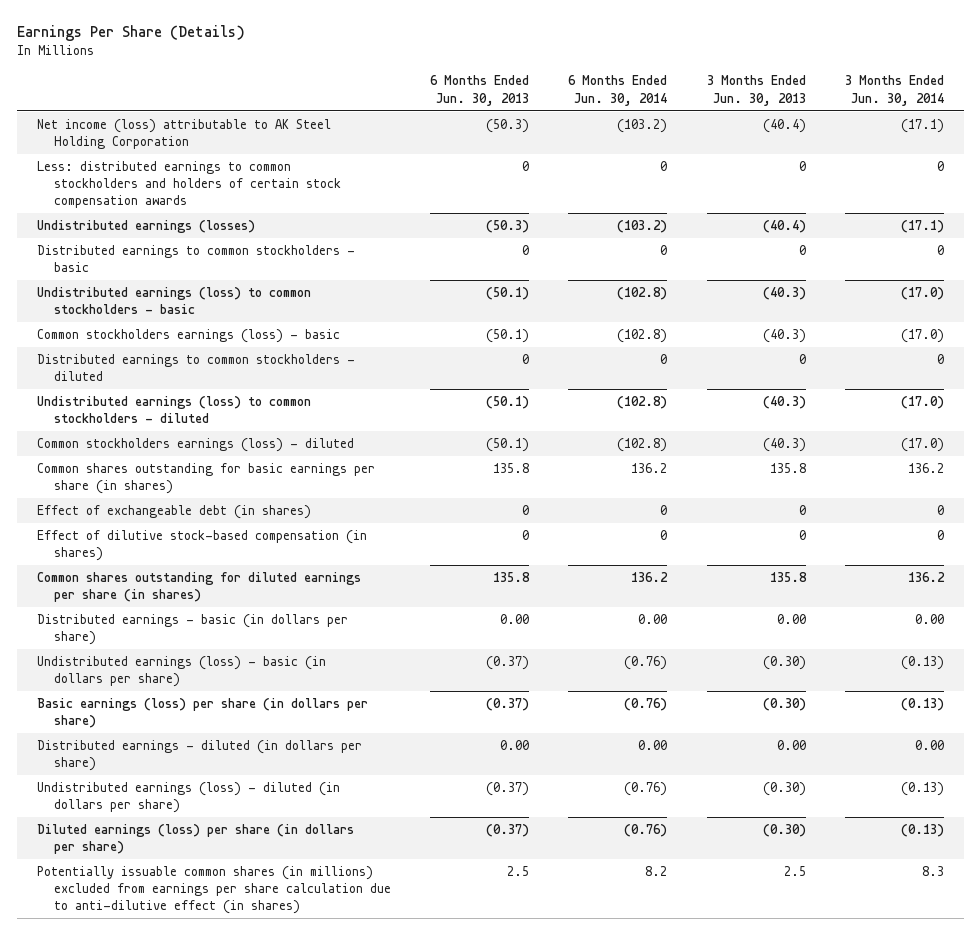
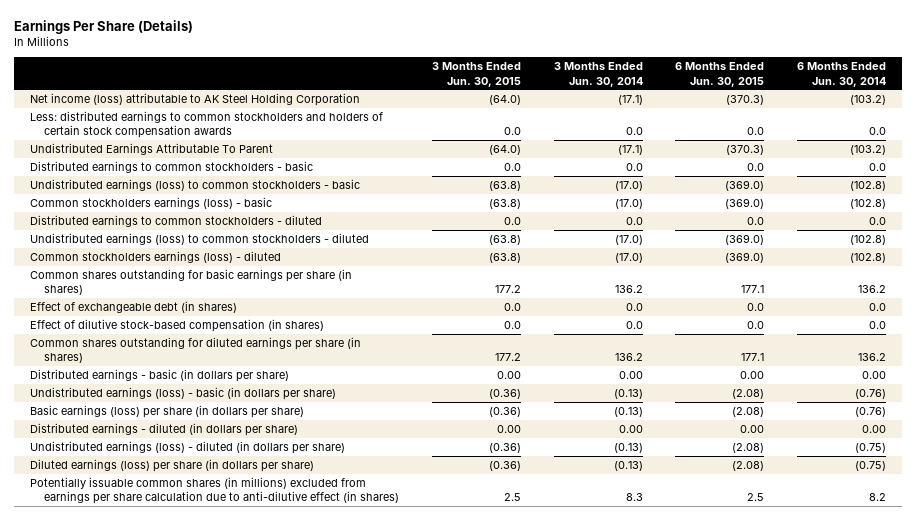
- | 6 Months Ended Jun. 30, 2013 | 6 Months Ended Jun. 30, 2014 | 3 Months Ended Jun. 30, 2013 | 3 Months Ended Jun. 30, 2014
+ | 3 Months Ended Jun. 30, 2015 | 3 Months Ended Jun. 30, 2014 | 6 Months Ended Jun. 30, 2015 | 6 Months Ended Jun. 30, 2014
- Less: distributed earnings to common stockholders and holders of certain stock compensation awards | 0 | 0 | 0 | 0
- Undistributed earnings (losses) | (50.3) | (103.2) | (40.4) | (17.1)
- Distributed earnings to common stockholders - basic | 0 | 0 | 0 | 0
+ Less: distributed earnings to common stockholders and holders of certain stock compensation awards | 0.0 | 0.0 | 0.0 | 0.0
+ Undistributed Earnings Attributable To Parent | (64.0) | (17.1) | (370.3) | (103.2)
+ Distributed earnings to common stockholders - basic | 0.0 | 0.0 | 0.0 | 0.0
- Distributed earnings to common stockholders - diluted | 0 | 0 | 0 | 0
+ Distributed earnings to common stockholders - diluted | 0.0 | 0.0 | 0.0 | 0.0
- Effect of exchangeable debt (in shares) | 0 | 0 | 0 | 0
- Effect of dilutive stock-based compensation (in shares) | 0 | 0 | 0 | 0
+ Effect of exchangeable debt (in shares) | 0.0 | 0.0 | 0.0 | 0.0
+ Effect of dilutive stock-based compensation (in shares) | 0.0 | 0.0 | 0.0 | 0.0
- Undistributed earnings (loss) - diluted (in dollars per share) | (0.37) | (0.76) | (0.30) | (0.13)
- Diluted earnings (loss) per share (in dollars per share) | (0.37) | (0.76) | (0.30) | (0.13)
+ Undistributed earnings (loss) - diluted (in dollars per share) | (0.36) | (0.13) | (2.08) | (0.75)
+ Diluted earnings (loss) per share (in dollars per share) | (0.36) | (0.13) | (2.08) | (0.75)

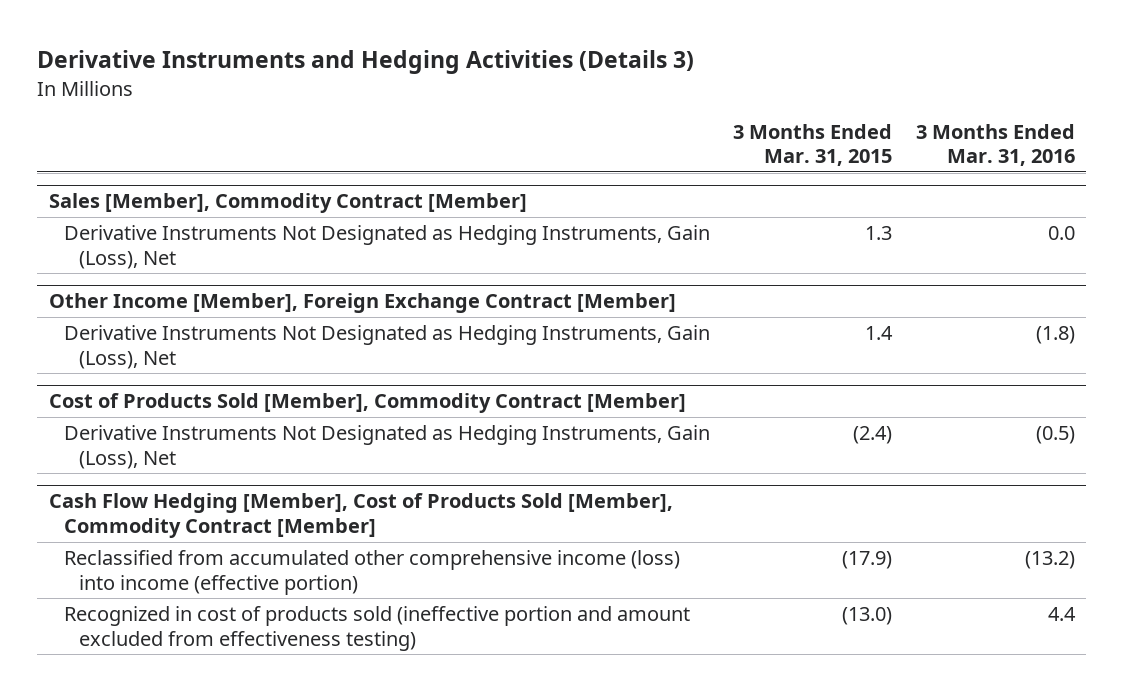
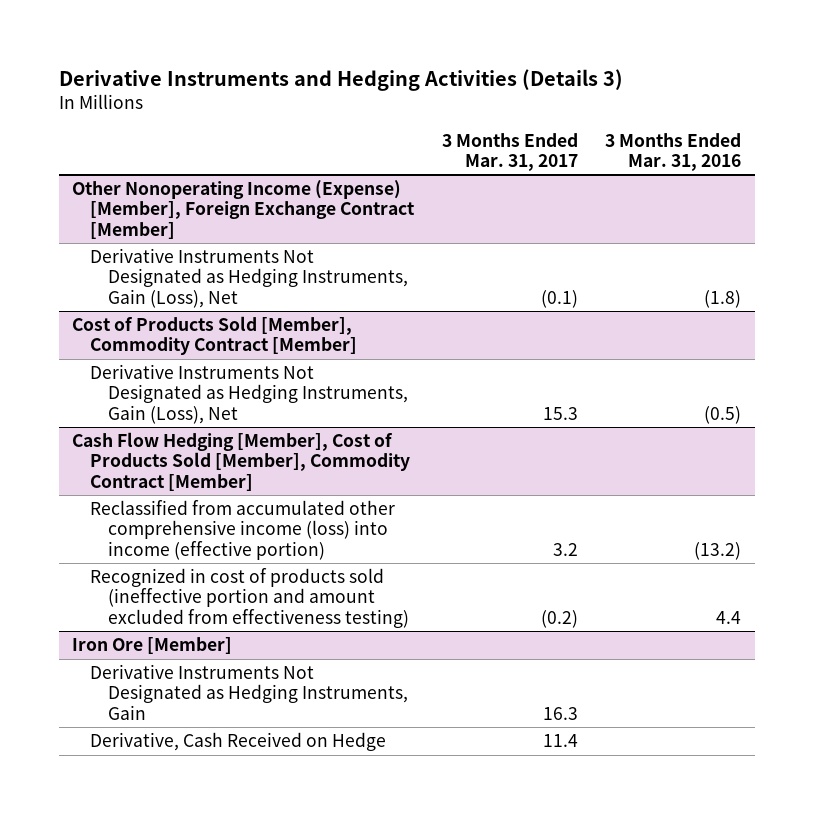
- | 3 Months Ended Mar. 31, 2015 | 3 Months Ended Mar. 31, 2016
+ | 3 Months Ended Mar. 31, 2017 | 3 Months Ended Mar. 31, 2016
- Sales [Member], Commodity Contract [Member]
- Derivative Instruments Not Designated as Hedging Instruments, Gain (Loss), Net | 1.3 | 0.0
- Other Income [Member], Foreign Exchange Contract [Member]
+ Other Nonoperating Income (Expense) [Member], Foreign Exchange Contract [Member]
+ Iron Ore [Member]
+ Derivative Instruments Not Designated as Hedging Instruments, Gain | 16.3 |
+ Derivative, Cash Received on Hedge | 11.4 |

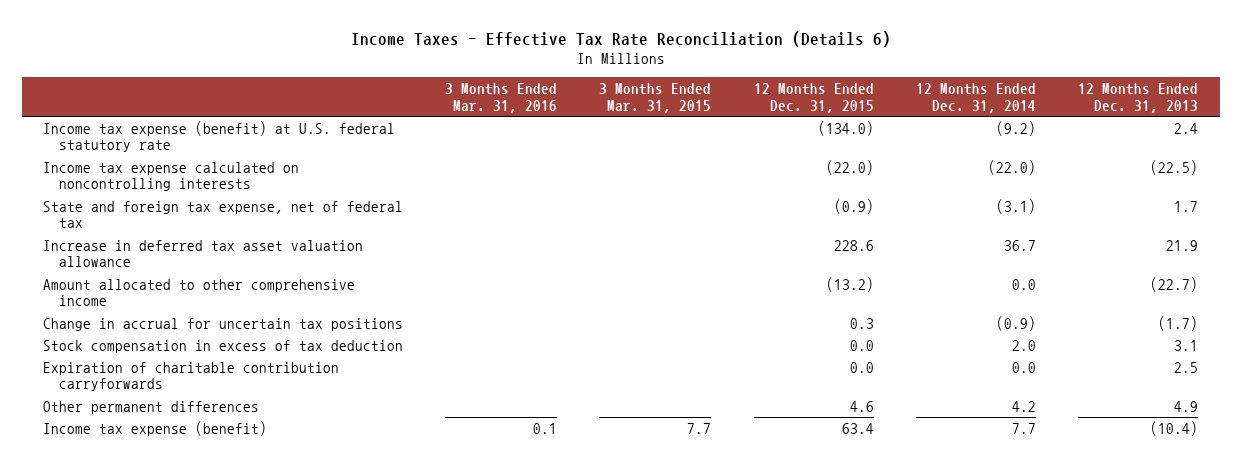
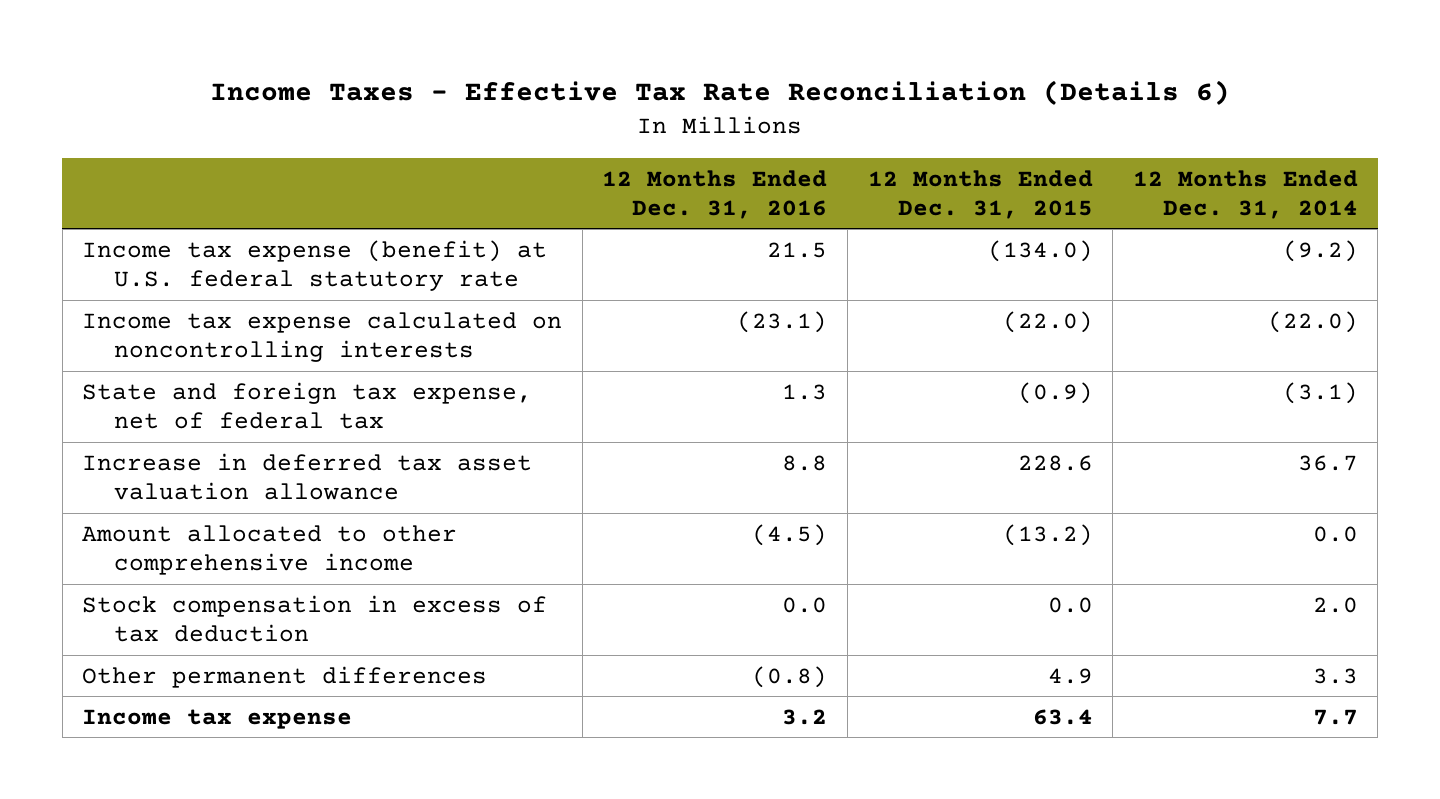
- | 3 Months Ended Mar. 31, 2016 | 3 Months Ended Mar. 31, 2015 | 12 Months Ended Dec. 31, 2015 | 12 Months Ended Dec. 31, 2014 | 12 Months Ended Dec. 31, 2013
+ | 12 Months Ended Dec. 31, 2016 | 12 Months Ended Dec. 31, 2015 | 12 Months Ended Dec. 31, 2014
- Change in accrual for uncertain tax positions | | | 0.3 | (0.9) | (1.7)
- Expiration of charitable contribution carryforwards | | | 0.0 | 0.0 | 2.5
- Other permanent differences | | | 4.6 | 4.2 | 4.9
- Income tax expense (benefit) | 0.1 | 7.7 | 63.4 | 7.7 | (10.4)
+ Other permanent differences | (0.8) | 4.9 | 3.3
+ Income tax expense | 3.2 | 63.4 | 7.7

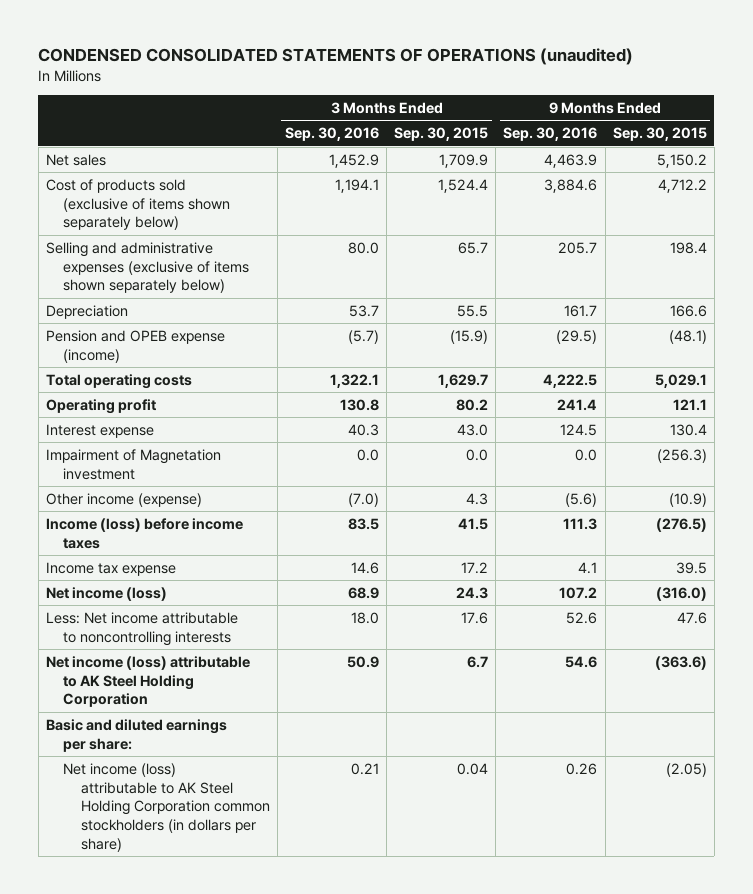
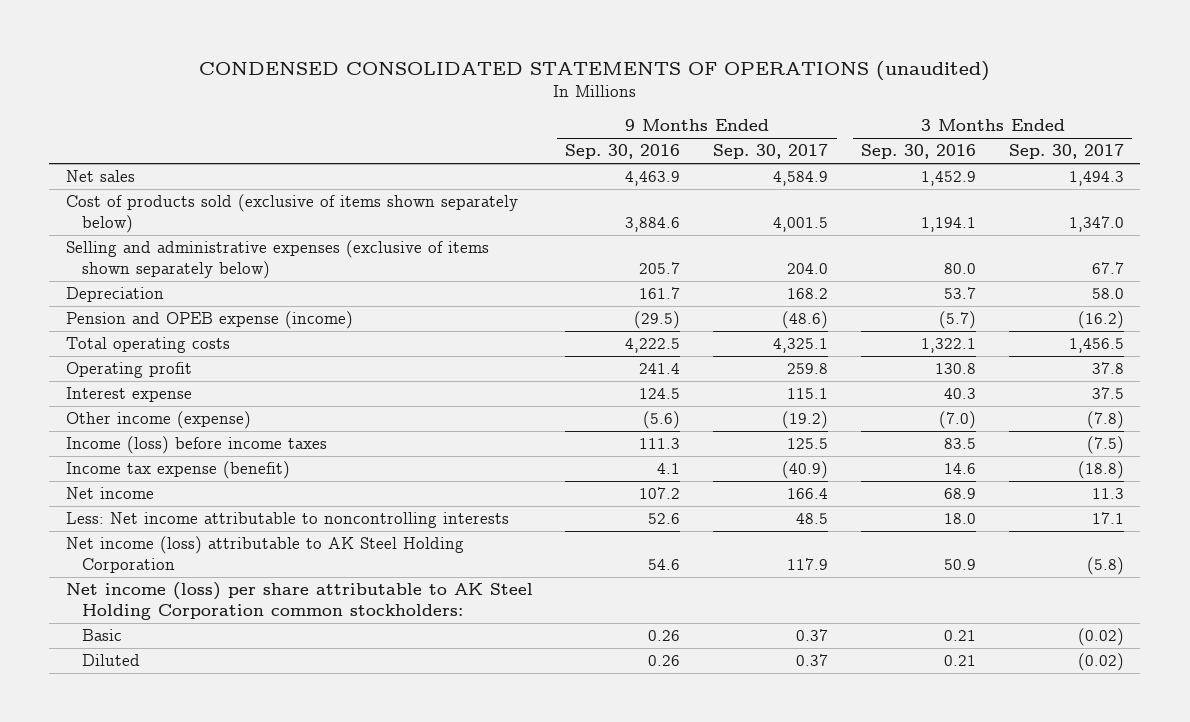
- | 3 Months Ended Sep. 30, 2016 | 3 Months Ended Sep. 30, 2015 | 9 Months Ended Sep. 30, 2016 | 9 Months Ended Sep. 30, 2015
+ | 9 Months Ended Sep. 30, 2016 | 9 Months Ended Sep. 30, 2017 | 3 Months Ended Sep. 30, 2016 | 3 Months Ended Sep. 30, 2017
- Impairment of Magnetation investment | 0.0 | 0.0 | 0.0 | (256.3)
- Income tax expense | 14.6 | 17.2 | 4.1 | 39.5
- Net income (loss) | 68.9 | 24.3 | 107.2 | (316.0)
+ Income tax expense (benefit) | 4.1 | (40.9) | 14.6 | (18.8)
+ Net income | 107.2 | 166.4 | 68.9 | 11.3
- Basic and diluted earnings per share:
- Net income (loss) attributable to AK Steel Holding Corporation common stockholders (in dollars per share) | 0.21 | 0.04 | 0.26 | (2.05)
+ Net income (loss) per share attributable to AK Steel Holding Corporation common stockholders:
+ Basic | 0.26 | 0.37 | 0.21 | (0.02)
+ Diluted | 0.26 | 0.37 | 0.21 | (0.02)

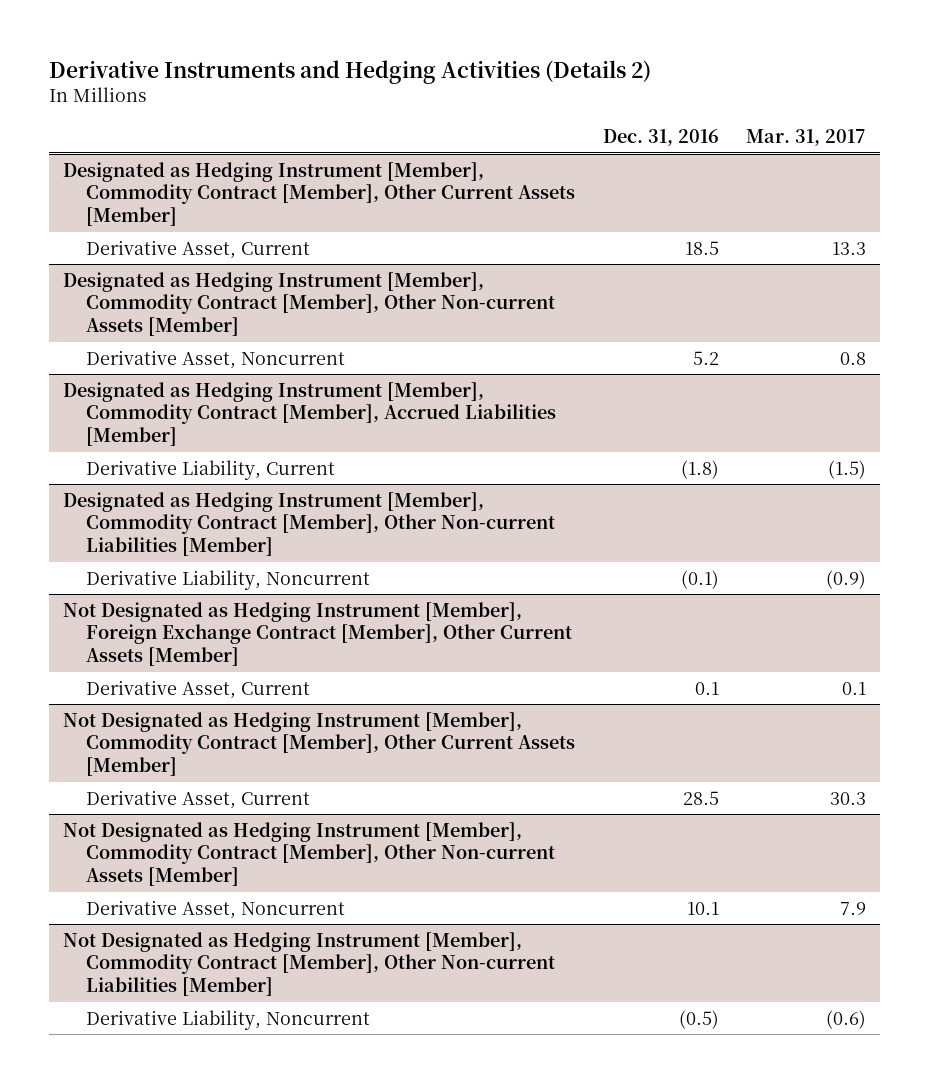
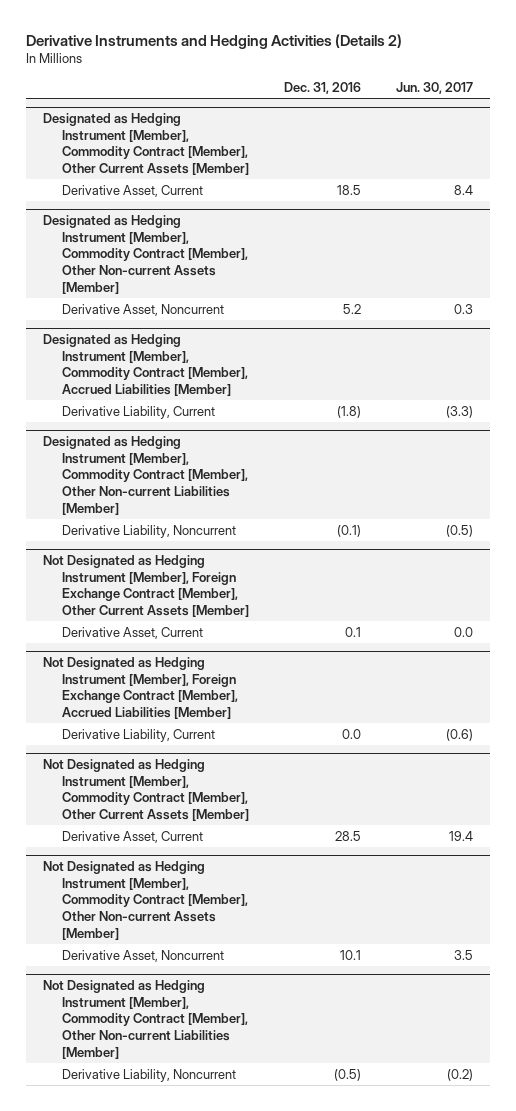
- | Dec. 31, 2016 | Mar. 31, 2017
+ | Dec. 31, 2016 | Jun. 30, 2017
+ Not Designated as Hedging Instrument [Member], Foreign Exchange Contract [Member], Accrued Liabilities [Member]
+ Derivative Liability, Current | 0.0 | (0.6)

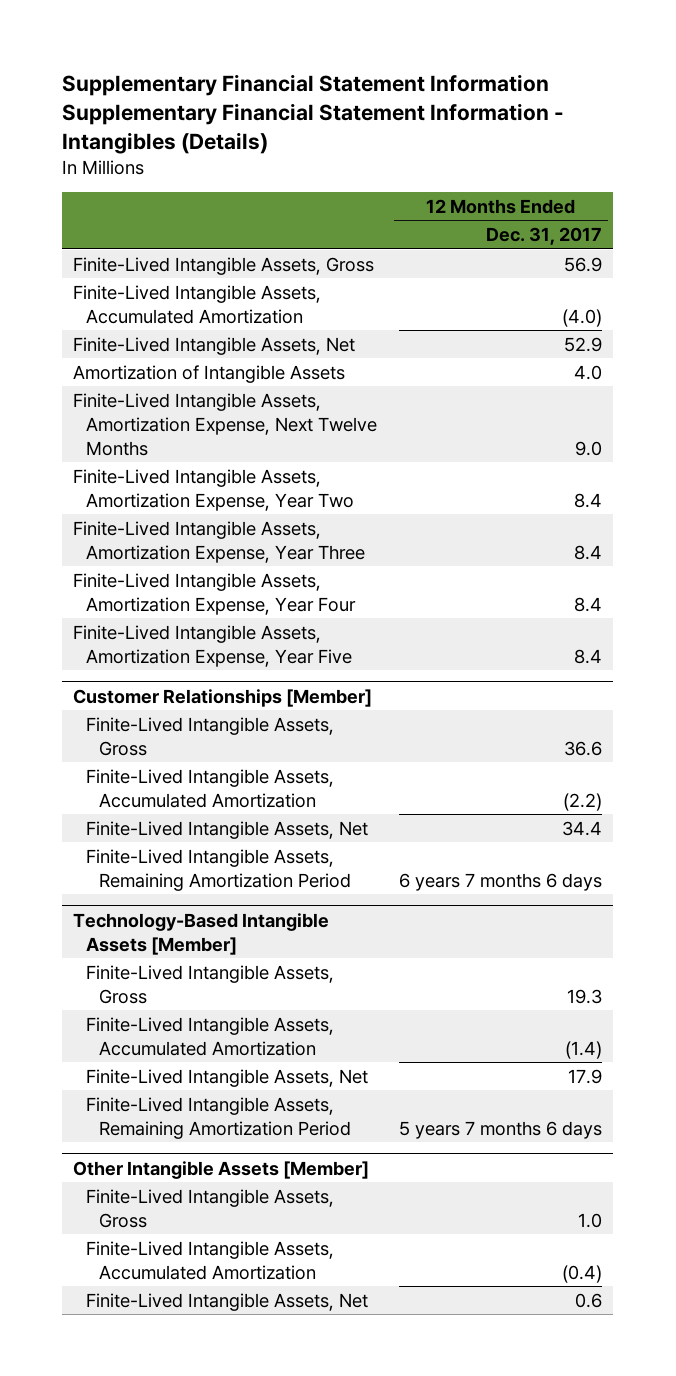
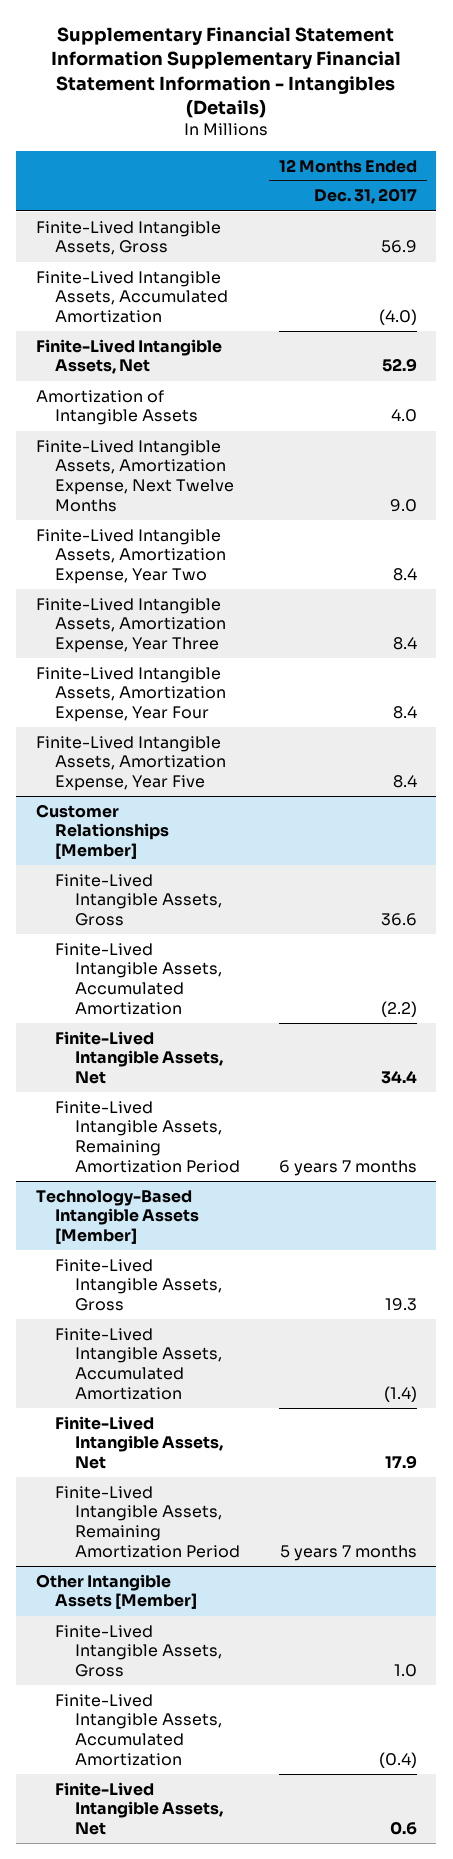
@ Customer Relationships [Member]
- Finite-Lived Intangible Assets, Remaining Amortization Period | 6 years 7 months 6 days
+ Finite-Lived Intangible Assets, Remaining Amortization Period | 6 years 7 months
@ Technology-Based Intangible Assets [Member]
- Finite-Lived Intangible Assets, Remaining Amortization Period | 5 years 7 months 6 days
+ Finite-Lived Intangible Assets, Remaining Amortization Period | 5 years 7 months

